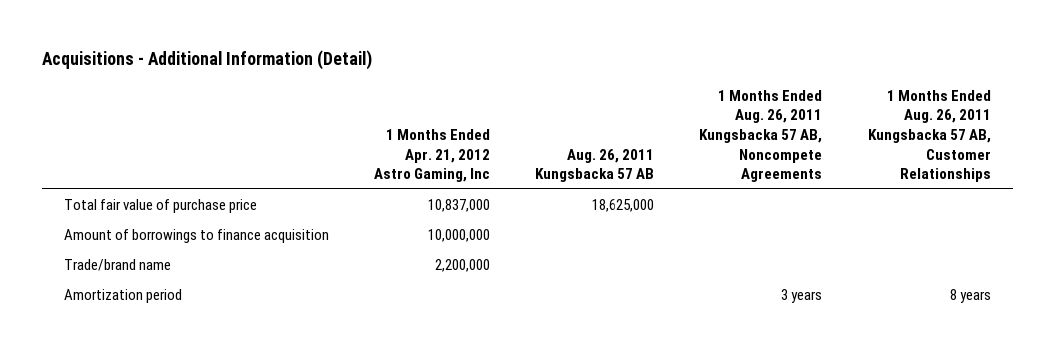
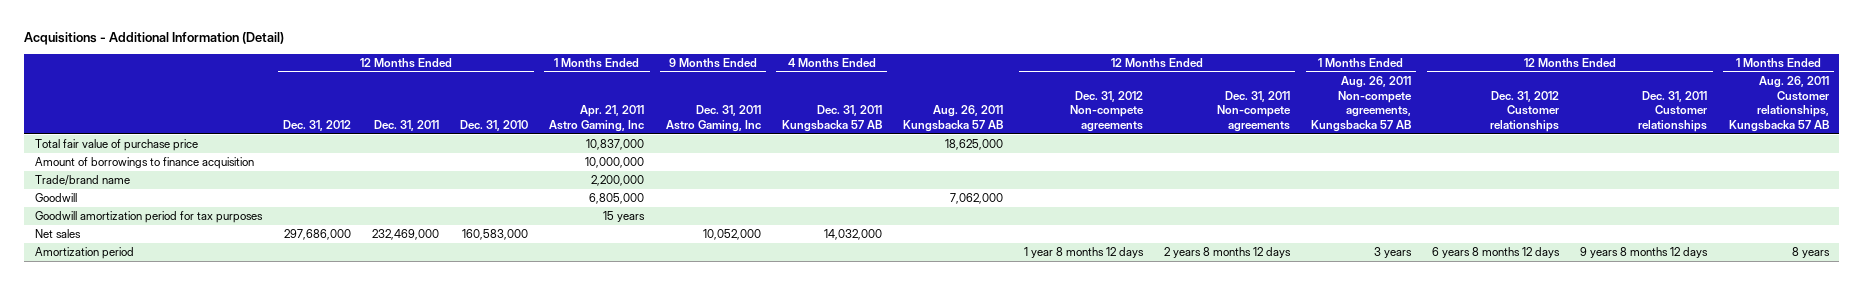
- | 1 Months Ended Apr. 21, 2012 Astro Gaming, Inc | Aug. 26, 2011 Kungsbacka 57 AB | 1 Months Ended Aug. 26, 2011 Kungsbacka 57 AB, Noncompete Agreements | 1 Months Ended Aug. 26, 2011 Kungsbacka 57 AB, Customer Relationships
+ | 12 Months Ended Dec. 31, 2012 | 12 Months Ended Dec. 31, 2011 | 12 Months Ended Dec. 31, 2010 | 1 Months Ended Apr. 21, 2011 Astro Gaming, Inc | 9 Months Ended Dec. 31, 2011 Astro Gaming, Inc | 4 Months Ended Dec. 31, 2011 Kungsbacka 57 AB | Aug. 26, 2011 Kungsbacka 57 AB | 12 Months Ended Dec. 31, 2012 Non-compete agreements | 12 Months Ended Dec. 31, 2011 Non-compete agreements | 1 Months Ended Aug. 26, 2011 Non-compete agreements, Kungsbacka 57 AB | 12 Months Ended Dec. 31, 2012 Customer relationships | 12 Months Ended Dec. 31, 2011 Customer relationships | 1 Months Ended Aug. 26, 2011 Customer relationships, Kungsbacka 57 AB
+ Goodwill | | | | 6,805,000 | | | 7,062,000 | | | | | |
+ Goodwill amortization period for tax purposes | | | | 15 years | | | | | | | | |
+ Net sales | 297,686,000 | 232,469,000 | 160,583,000 | | 10,052,000 | 14,032,000 | | | | | | |

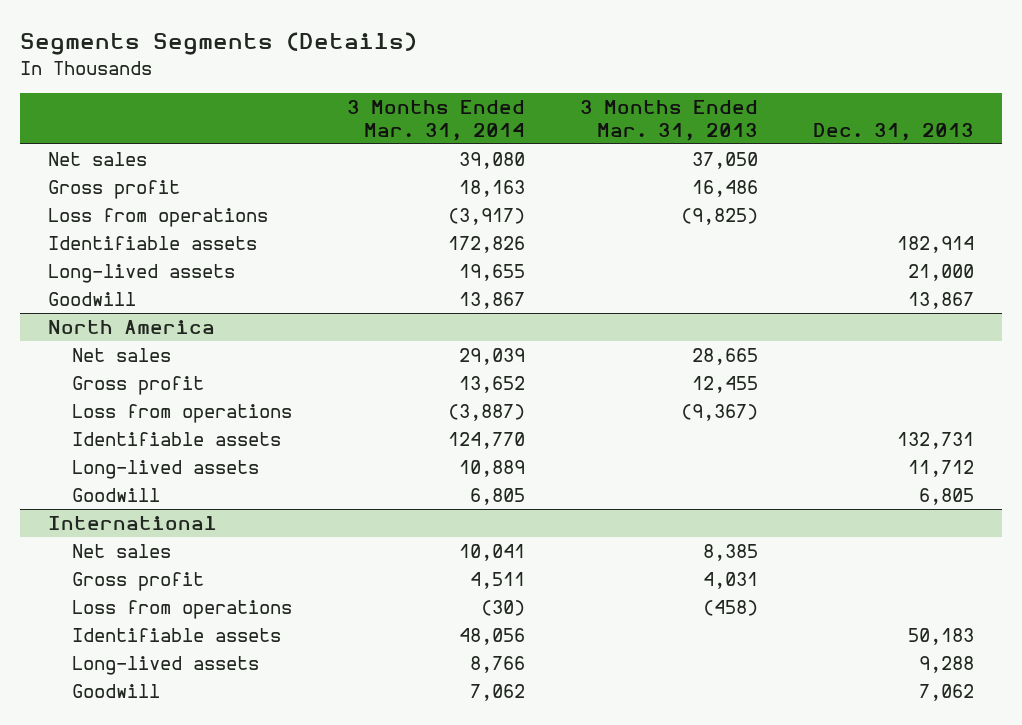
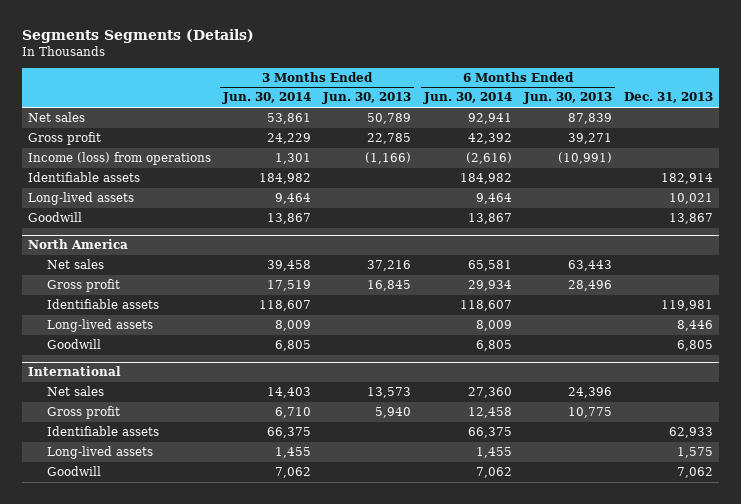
- | 3 Months Ended Mar. 31, 2014 | 3 Months Ended Mar. 31, 2013 | Dec. 31, 2013
+ | 3 Months Ended Jun. 30, 2014 | 3 Months Ended Jun. 30, 2013 | 6 Months Ended Jun. 30, 2014 | 6 Months Ended Jun. 30, 2013 | Dec. 31, 2013
- Loss from operations | (3,917) | (9,825) |
+ Income (loss) from operations | 1,301 | (1,166) | (2,616) | (10,991) |
- Long-lived assets | 19,655 | | 21,000
+ Long-lived assets | 9,464 | | 9,464 | | 10,021
@ North America
- Loss from operations | (3,887) | (9,367) |
- Identifiable assets | 124,770 | | 132,731
- Long-lived assets | 10,889 | | 11,712
+ Identifiable assets | 118,607 | | 118,607 | | 119,981
+ Long-lived assets | 8,009 | | 8,009 | | 8,446
@ International
- Loss from operations | (30) | (458) |
- Identifiable assets | 48,056 | | 50,183
- Long-lived assets | 8,766 | | 9,288
+ Identifiable assets | 66,375 | | 66,375 | | 62,933
+ Long-lived assets | 1,455 | | 1,455 | | 1,575

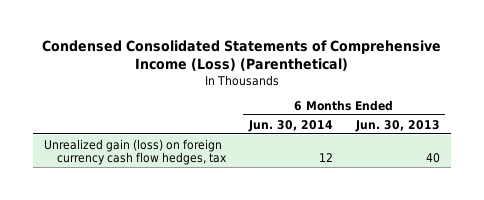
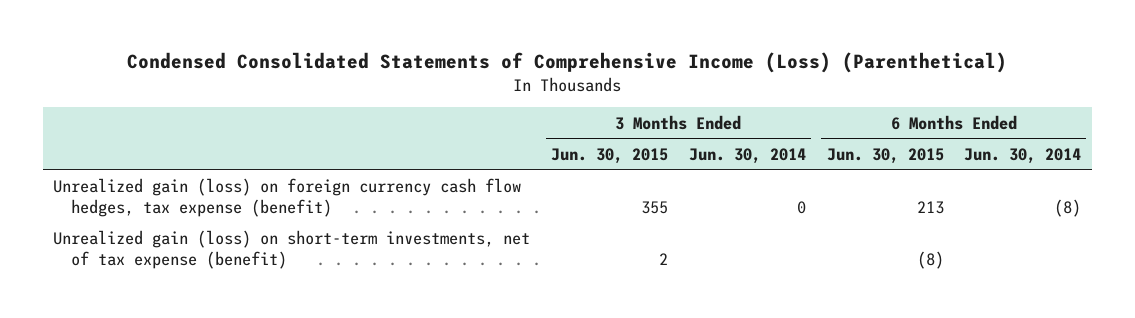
- | 6 Months Ended Jun. 30, 2014 | 6 Months Ended Jun. 30, 2013
+ | 3 Months Ended Jun. 30, 2015 | 3 Months Ended Jun. 30, 2014 | 6 Months Ended Jun. 30, 2015 | 6 Months Ended Jun. 30, 2014
- Unrealized gain (loss) on foreign currency cash flow hedges, tax | 12 | 40
+ Unrealized gain (loss) on foreign currency cash flow hedges, tax expense (benefit) | 355 | 0 | 213 | (8)
+ Unrealized gain (loss) on short-term investments, net of tax expense (benefit) | 2 | | (8) |

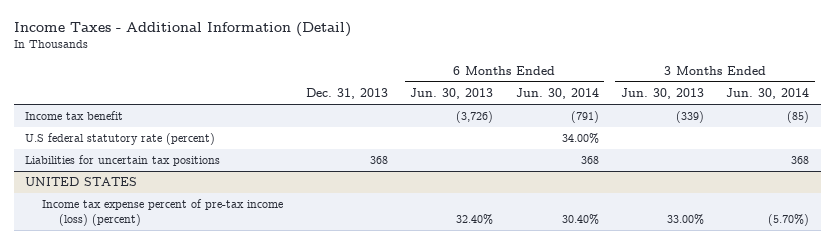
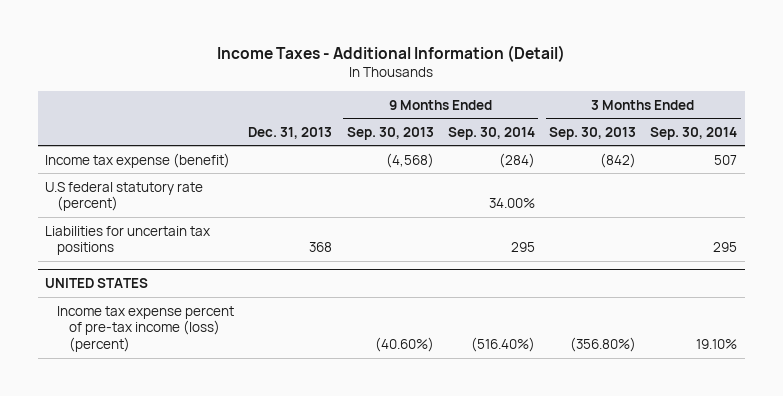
- | Dec. 31, 2013 | 6 Months Ended Jun. 30, 2013 | 6 Months Ended Jun. 30, 2014 | 3 Months Ended Jun. 30, 2013 | 3 Months Ended Jun. 30, 2014
+ | Dec. 31, 2013 | 9 Months Ended Sep. 30, 2013 | 9 Months Ended Sep. 30, 2014 | 3 Months Ended Sep. 30, 2013 | 3 Months Ended Sep. 30, 2014
- Income tax benefit | | (3,726) | (791) | (339) | (85)
+ Income tax expense (benefit) | | (4,568) | (284) | (842) | 507

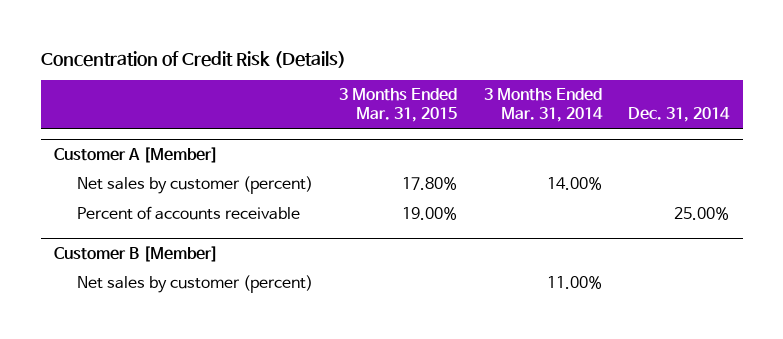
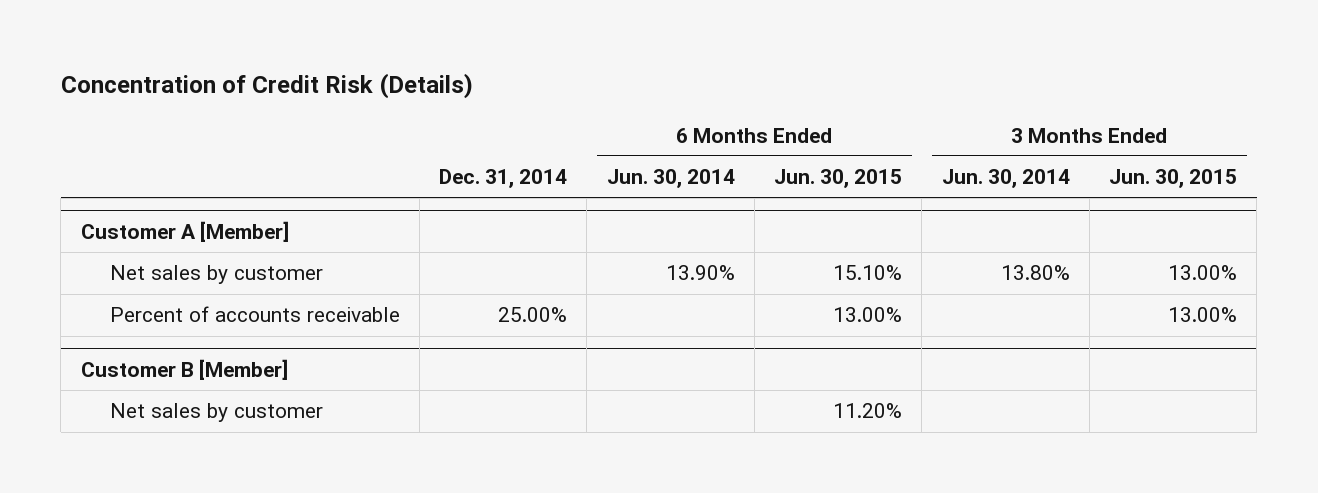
- | 3 Months Ended Mar. 31, 2015 | 3 Months Ended Mar. 31, 2014 | Dec. 31, 2014
+ | Dec. 31, 2014 | 6 Months Ended Jun. 30, 2014 | 6 Months Ended Jun. 30, 2015 | 3 Months Ended Jun. 30, 2014 | 3 Months Ended Jun. 30, 2015
@ Customer A [Member]
- Net sales by customer (percent) | 17.80% | 14.00% |
+ Net sales by customer | | 13.90% | 15.10% | 13.80% | 13.00%
@ Customer B [Member]
- Net sales by customer (percent) | | 11.00% |
+ Net sales by customer | | | 11.20% | |

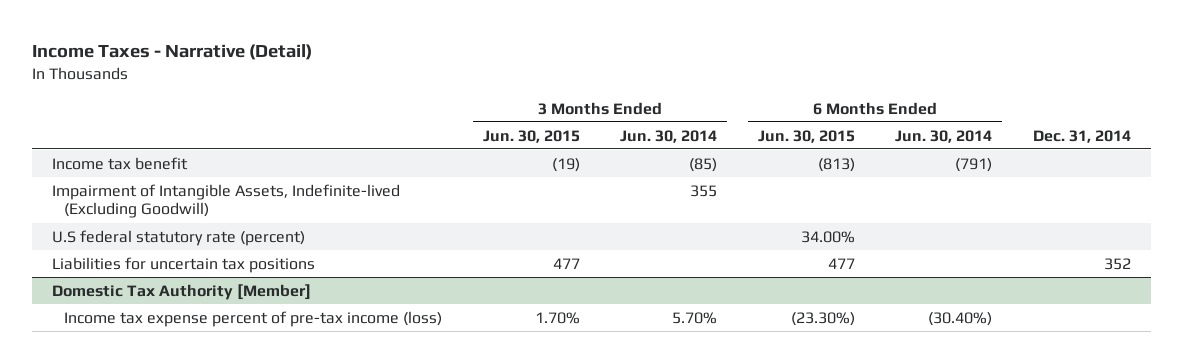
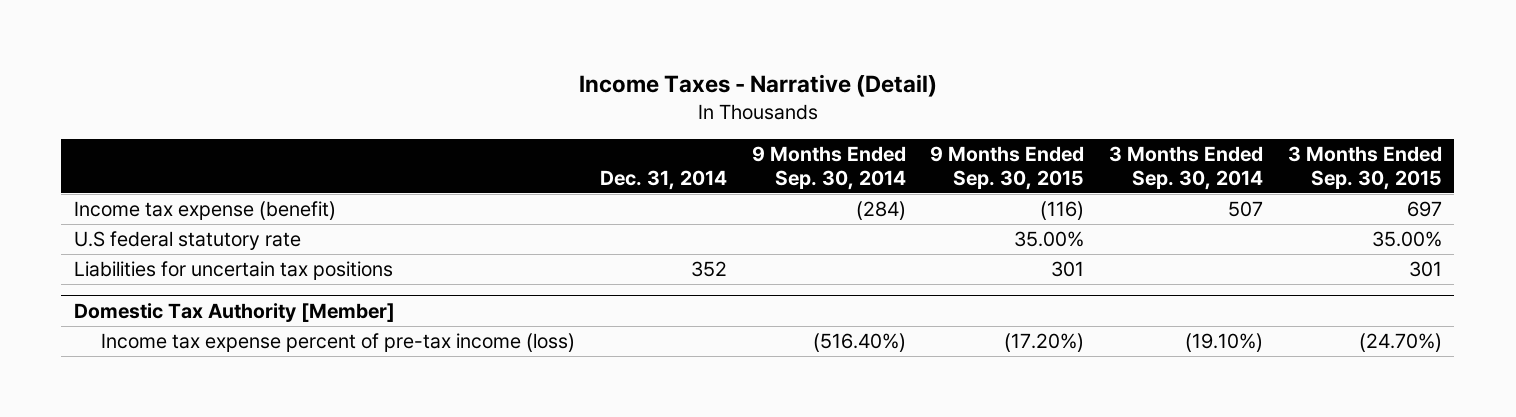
- | 3 Months Ended Jun. 30, 2015 | 3 Months Ended Jun. 30, 2014 | 6 Months Ended Jun. 30, 2015 | 6 Months Ended Jun. 30, 2014 | Dec. 31, 2014
+ | Dec. 31, 2014 | 9 Months Ended Sep. 30, 2014 | 9 Months Ended Sep. 30, 2015 | 3 Months Ended Sep. 30, 2014 | 3 Months Ended Sep. 30, 2015
- Income tax benefit | (19) | (85) | (813) | (791) |
- Impairment of Intangible Assets, Indefinite-lived (Excluding Goodwill) | | 355 | | |
- U.S federal statutory rate (percent) | | | 34.00% | |
+ Income tax expense (benefit) | | (284) | (116) | 507 | 697
+ U.S federal statutory rate | | | 35.00% | | 35.00%

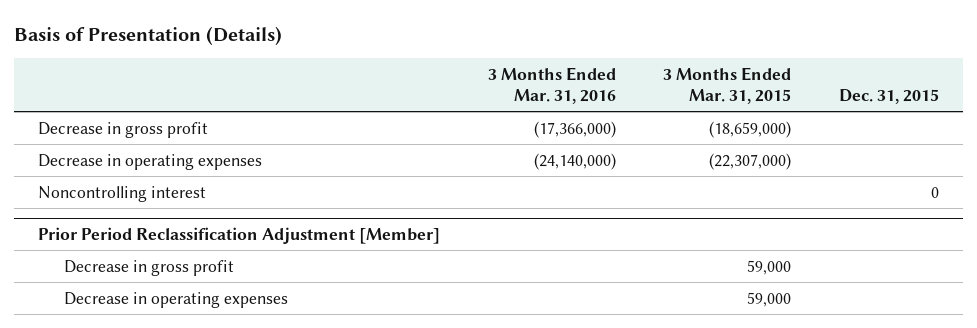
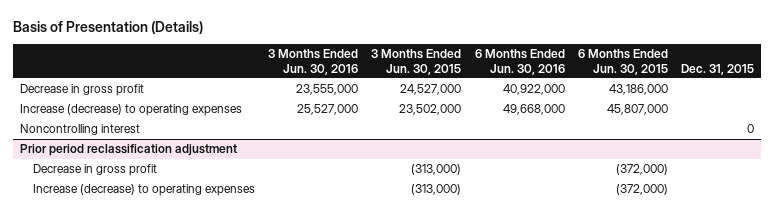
- | 3 Months Ended Mar. 31, 2016 | 3 Months Ended Mar. 31, 2015 | Dec. 31, 2015
+ | 3 Months Ended Jun. 30, 2016 | 3 Months Ended Jun. 30, 2015 | 6 Months Ended Jun. 30, 2016 | 6 Months Ended Jun. 30, 2015 | Dec. 31, 2015
- Decrease in operating expenses | (24,140,000) | (22,307,000) |
+ Increase (decrease) to operating expenses | 25,527,000 | 23,502,000 | 49,668,000 | 45,807,000 |
- Prior Period Reclassification Adjustment [Member]
+ Prior period reclassification adjustment
- Decrease in operating expenses | | 59,000 |
+ Increase (decrease) to operating expenses | | (313,000) | | (372,000) |

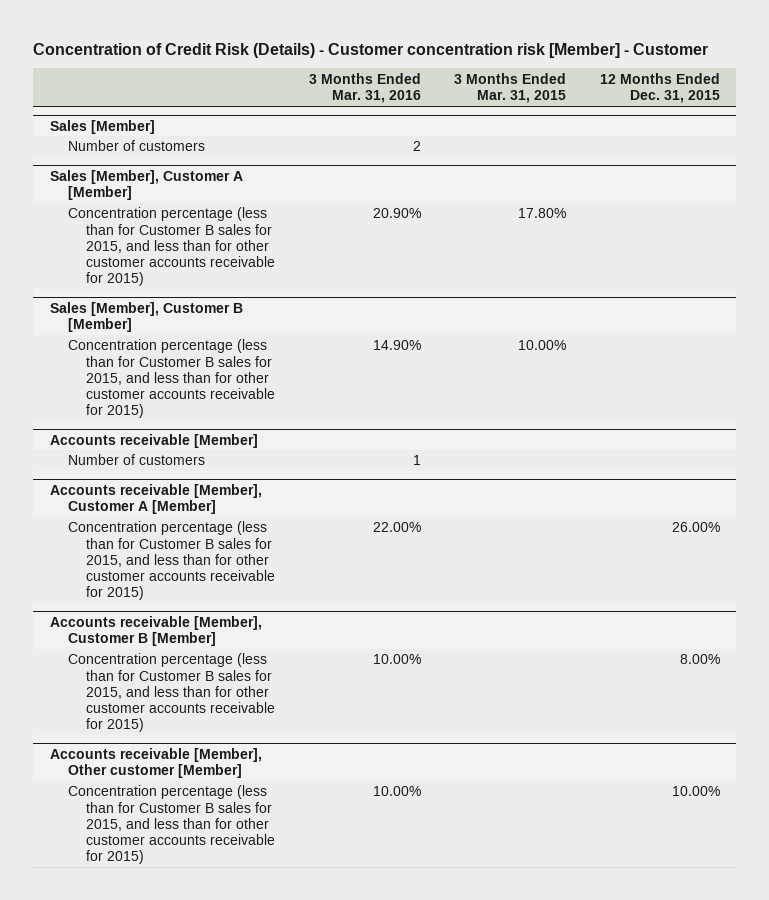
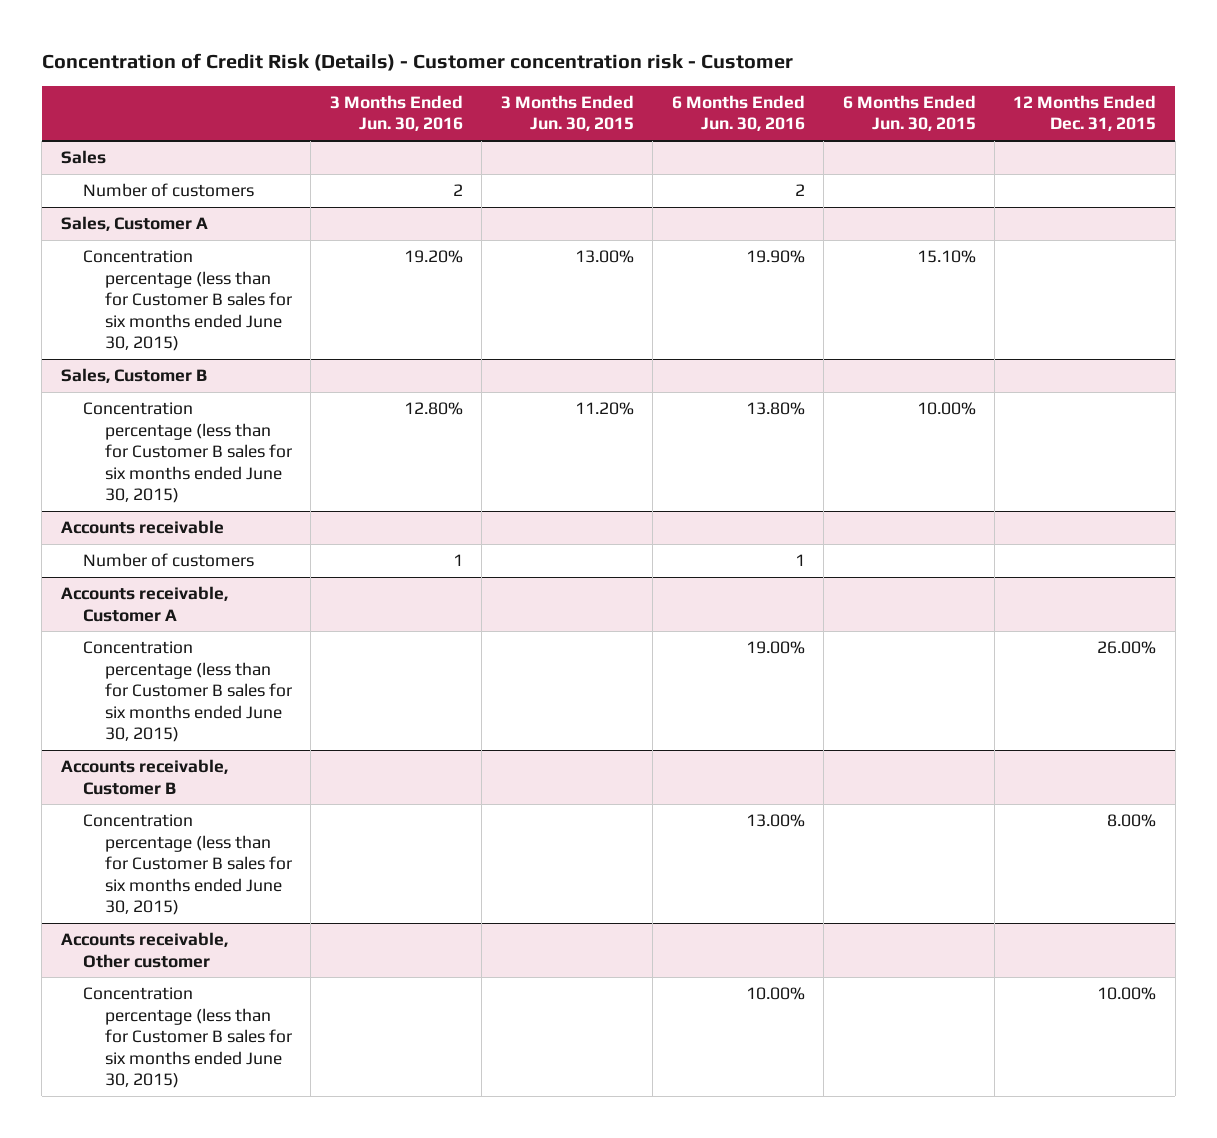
- Concentration of Credit Risk (Details) - Customer concentration risk [Member] - Customer
+ Concentration of Credit Risk (Details) - Customer concentration risk - Customer
- | 3 Months Ended Mar. 31, 2016 | 3 Months Ended Mar. 31, 2015 | 12 Months Ended Dec. 31, 2015
+ | 3 Months Ended Jun. 30, 2016 | 3 Months Ended Jun. 30, 2015 | 6 Months Ended Jun. 30, 2016 | 6 Months Ended Jun. 30, 2015 | 12 Months Ended Dec. 31, 2015
- Sales [Member]
+ Sales
- Sales [Member], Customer A [Member]
- Concentration percentage (less than for Customer B sales for 2015, and less than for other customer accounts receivable for 2015) | 20.90% | 17.80% |
- Sales [Member], Customer B [Member]
- Concentration percentage (less than for Customer B sales for 2015, and less than for other customer accounts receivable for 2015) | 14.90% | 10.00% |
- Accounts receivable [Member]
+ Sales, Customer A
+ Concentration percentage (less than for Customer B sales for six months ended June 30, 2015) | 19.20% | 13.00% | 19.90% | 15.10% |
+ Sales, Customer B
+ Concentration percentage (less than for Customer B sales for six months ended June 30, 2015) | 12.80% | 11.20% | 13.80% | 10.00% |
+ Accounts receivable
- Accounts receivable [Member], Customer A [Member]
- Concentration percentage (less than for Customer B sales for 2015, and less than for other customer accounts receivable for 2015) | 22.00% | | 26.00%
- Accounts receivable [Member], Customer B [Member]
- Concentration percentage (less than for Customer B sales for 2015, and less than for other customer accounts receivable for 2015) | 10.00% | | 8.00%
- Accounts receivable [Member], Other customer [Member]
- Concentration percentage (less than for Customer B sales for 2015, and less than for other customer accounts receivable for 2015) | 10.00% | | 10.00%
+ Accounts receivable, Customer A
+ Concentration percentage (less than for Customer B sales for six months ended June 30, 2015) | | | 19.00% | | 26.00%
+ Accounts receivable, Customer B
+ Concentration percentage (less than for Customer B sales for six months ended June 30, 2015) | | | 13.00% | | 8.00%
+ Accounts receivable, Other customer
+ Concentration percentage (less than for Customer B sales for six months ended June 30, 2015) | | | 10.00% | | 10.00%

